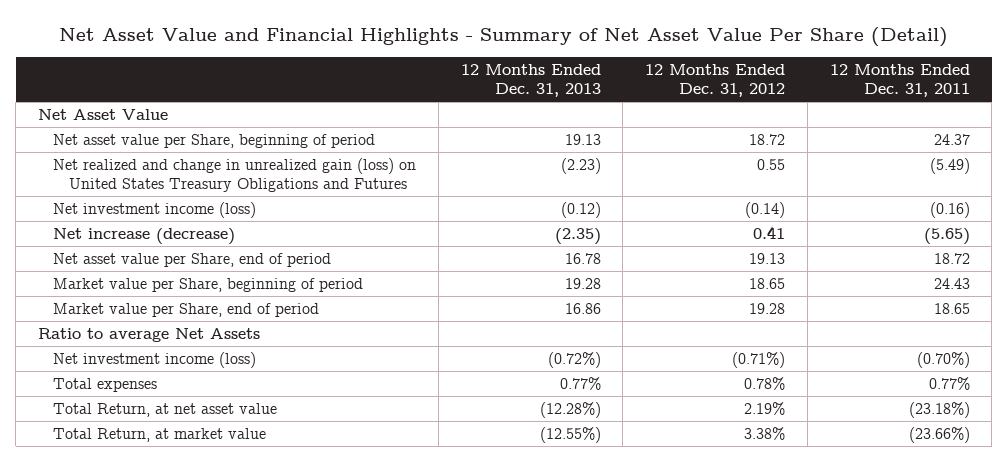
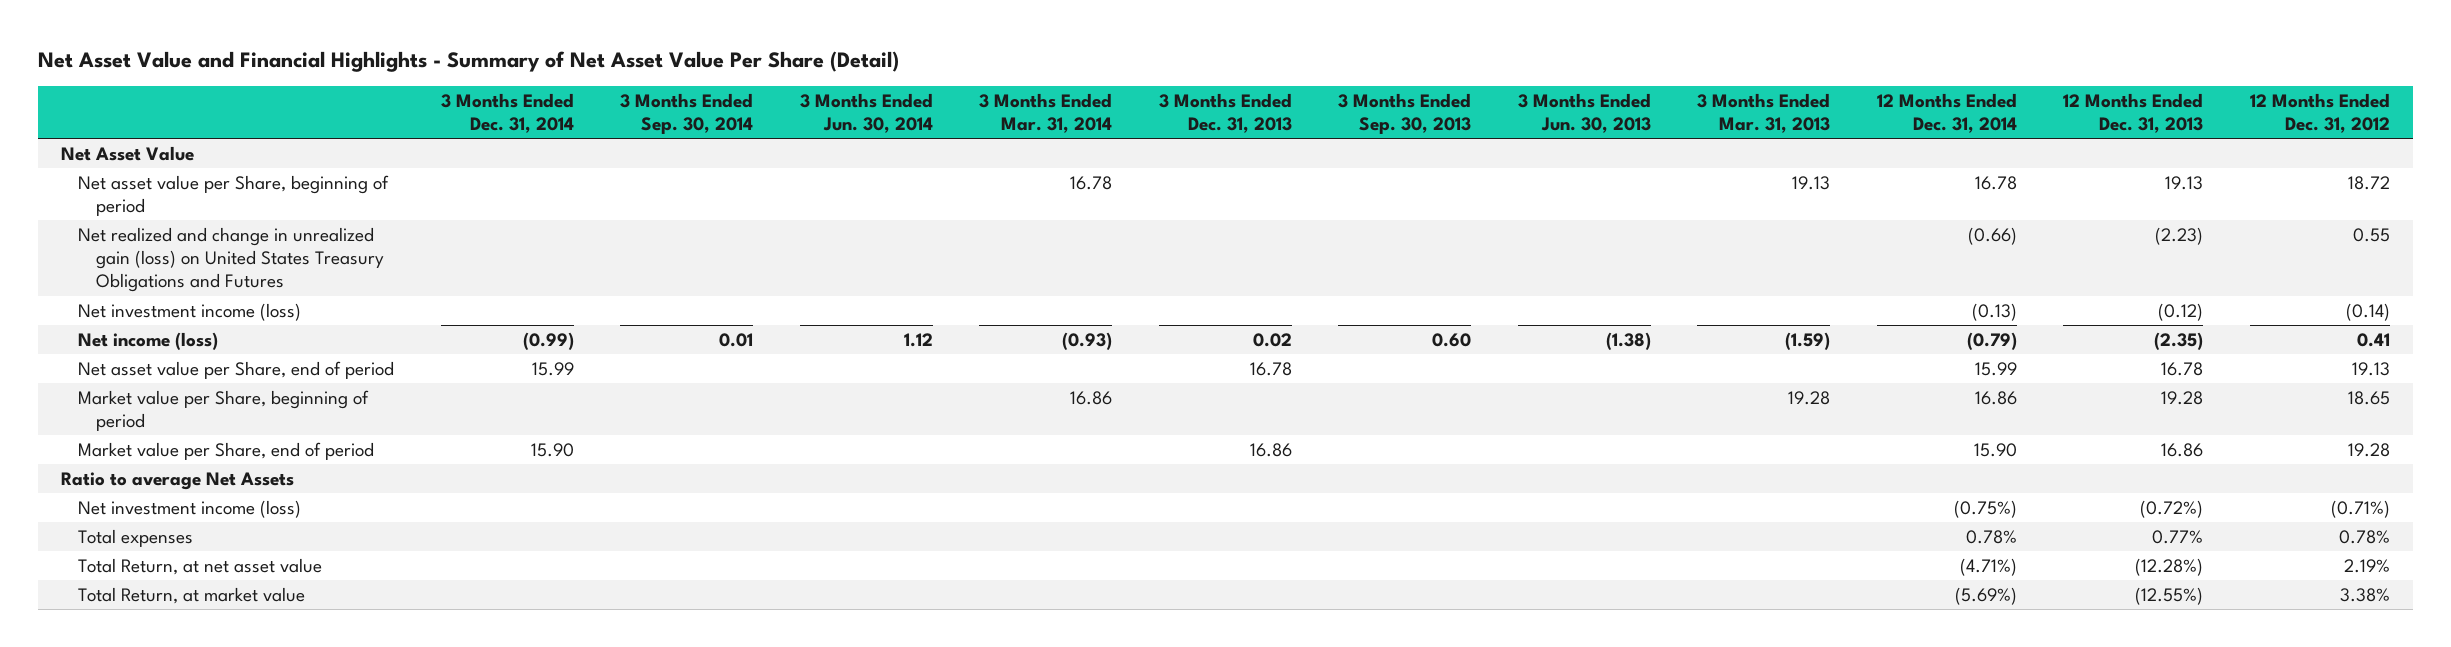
- | 12 Months Ended Dec. 31, 2013 | 12 Months Ended Dec. 31, 2012 | 12 Months Ended Dec. 31, 2011
+ | 3 Months Ended Dec. 31, 2014 | 3 Months Ended Sep. 30, 2014 | 3 Months Ended Jun. 30, 2014 | 3 Months Ended Mar. 31, 2014 | 3 Months Ended Dec. 31, 2013 | 3 Months Ended Sep. 30, 2013 | 3 Months Ended Jun. 30, 2013 | 3 Months Ended Mar. 31, 2013 | 12 Months Ended Dec. 31, 2014 | 12 Months Ended Dec. 31, 2013 | 12 Months Ended Dec. 31, 2012
- Net increase (decrease) | (2.35) | 0.41 | (5.65)
+ Net income (loss) | (0.99) | 0.01 | 1.12 | (0.93) | 0.02 | 0.60 | (1.38) | (1.59) | (0.79) | (2.35) | 0.41

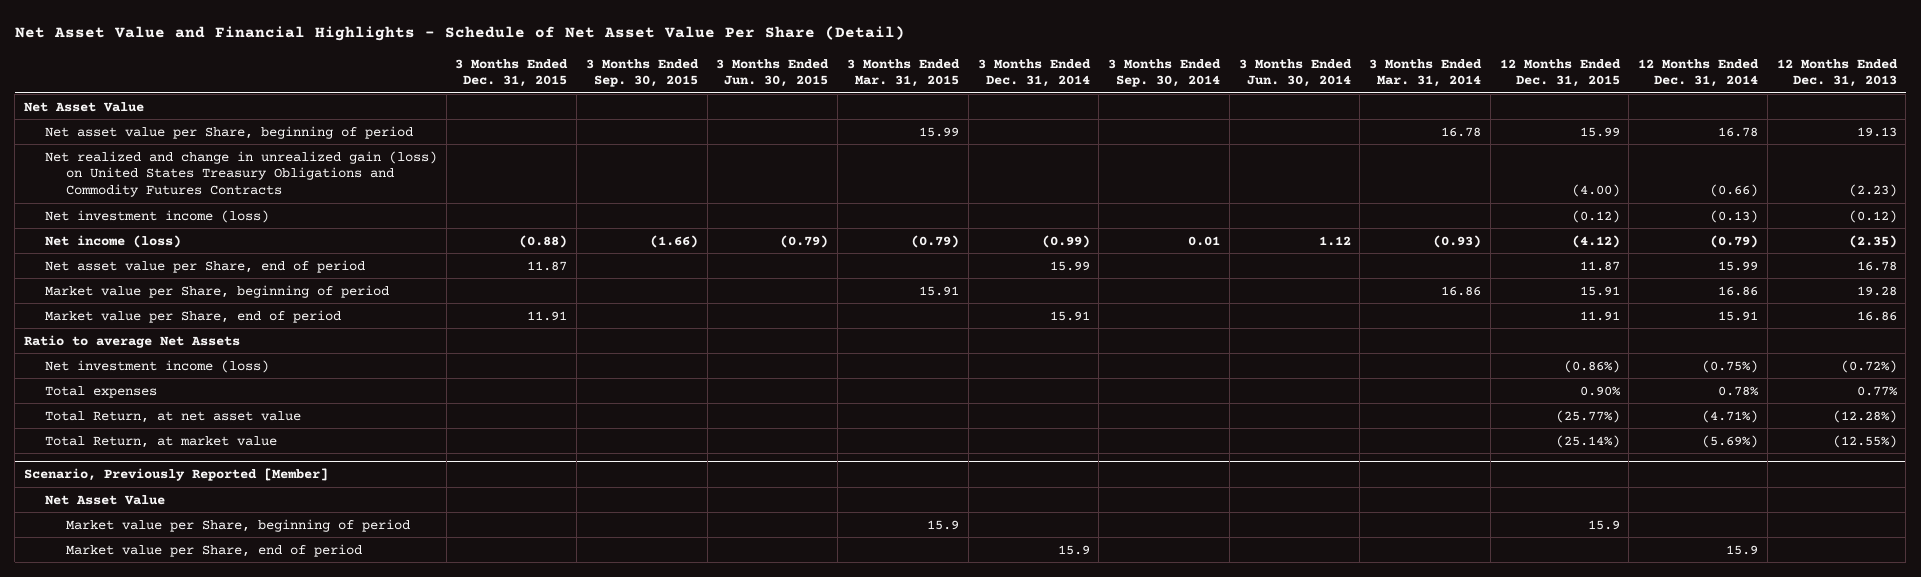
- Net Asset Value and Financial Highlights - Summary of Net Asset Value Per Share (Detail)
+ Net Asset Value and Financial Highlights - Schedule of Net Asset Value Per Share (Detail)
- | 3 Months Ended Dec. 31, 2014 | 3 Months Ended Sep. 30, 2014 | 3 Months Ended Jun. 30, 2014 | 3 Months Ended Mar. 31, 2014 | 3 Months Ended Dec. 31, 2013 | 3 Months Ended Sep. 30, 2013 | 3 Months Ended Jun. 30, 2013 | 3 Months Ended Mar. 31, 2013 | 12 Months Ended Dec. 31, 2014 | 12 Months Ended Dec. 31, 2013 | 12 Months Ended Dec. 31, 2012
+ | 3 Months Ended Dec. 31, 2015 | 3 Months Ended Sep. 30, 2015 | 3 Months Ended Jun. 30, 2015 | 3 Months Ended Mar. 31, 2015 | 3 Months Ended Dec. 31, 2014 | 3 Months Ended Sep. 30, 2014 | 3 Months Ended Jun. 30, 2014 | 3 Months Ended Mar. 31, 2014 | 12 Months Ended Dec. 31, 2015 | 12 Months Ended Dec. 31, 2014 | 12 Months Ended Dec. 31, 2013
- Net realized and change in unrealized gain (loss) on United States Treasury Obligations and Futures | | | | | | | | | (0.66) | (2.23) | 0.55
+ Net realized and change in unrealized gain (loss) on United States Treasury Obligations and Commodity Futures Contracts | | | | | | | | | (4.00) | (0.66) | (2.23)
- Market value per Share, end of period | 15.90 | | | | 16.86 | | | | 15.90 | 16.86 | 19.28
+ Market value per Share, end of period | 11.91 | | | | 15.91 | | | | 11.91 | 15.91 | 16.86
+ Scenario, Previously Reported [Member]
+ Net Asset Value
+ Market value per Share, beginning of period | | | | 15.9 | | | | | 15.9 | |
+ Market value per Share, end of period | | | | | 15.9 | | | | | 15.9 |

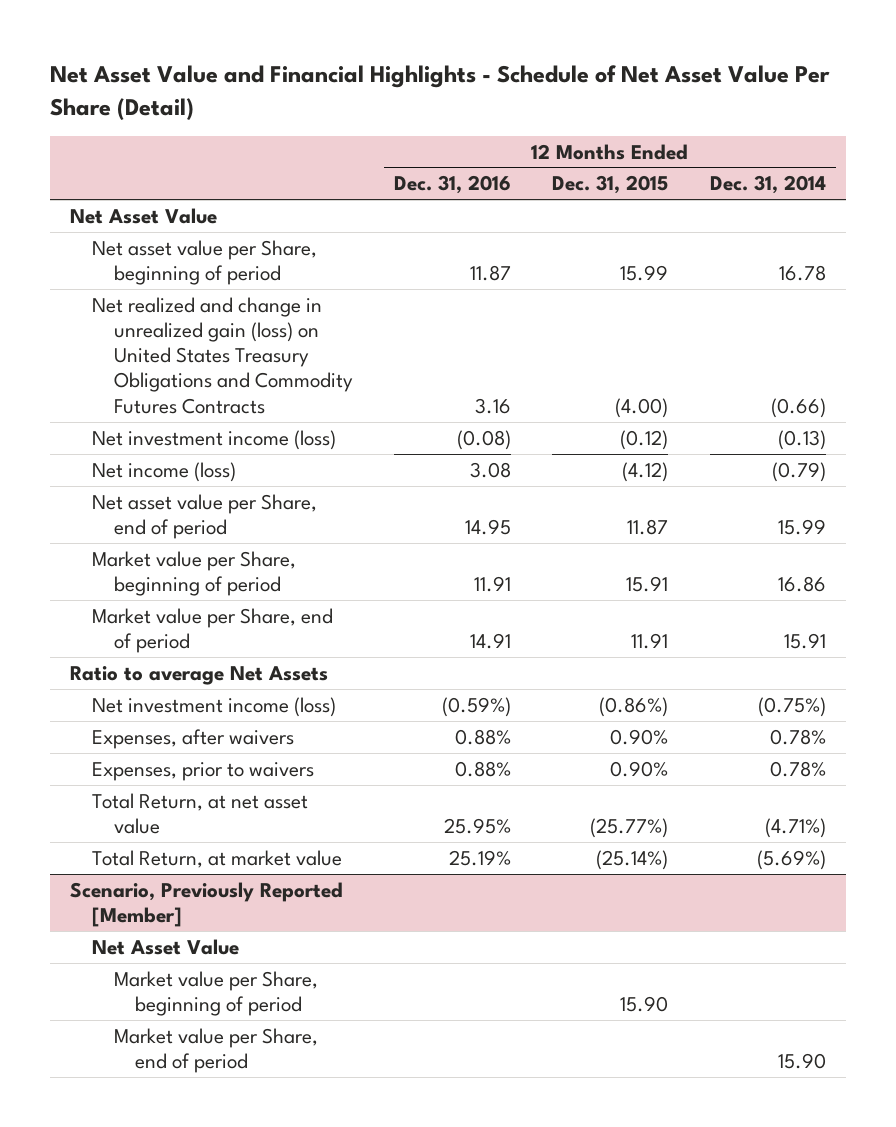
- | 3 Months Ended Dec. 31, 2015 | 3 Months Ended Sep. 30, 2015 | 3 Months Ended Jun. 30, 2015 | 3 Months Ended Mar. 31, 2015 | 3 Months Ended Dec. 31, 2014 | 3 Months Ended Sep. 30, 2014 | 3 Months Ended Jun. 30, 2014 | 3 Months Ended Mar. 31, 2014 | 12 Months Ended Dec. 31, 2015 | 12 Months Ended Dec. 31, 2014 | 12 Months Ended Dec. 31, 2013
+ | 12 Months Ended Dec. 31, 2016 | 12 Months Ended Dec. 31, 2015 | 12 Months Ended Dec. 31, 2014
- Total expenses | | | | | | | | | 0.90% | 0.78% | 0.77%
+ Expenses, after waivers | 0.88% | 0.90% | 0.78%
+ Expenses, prior to waivers | 0.88% | 0.90% | 0.78%
@ Scenario, Previously Reported [Member]
- Market value per Share, beginning of period | | | | 15.9 | | | | | 15.9 | |
- Market value per Share, end of period | | | | | 15.9 | | | | | 15.9 |
+ Market value per Share, beginning of period | | 15.90 |
+ Market value per Share, end of period | | | 15.90

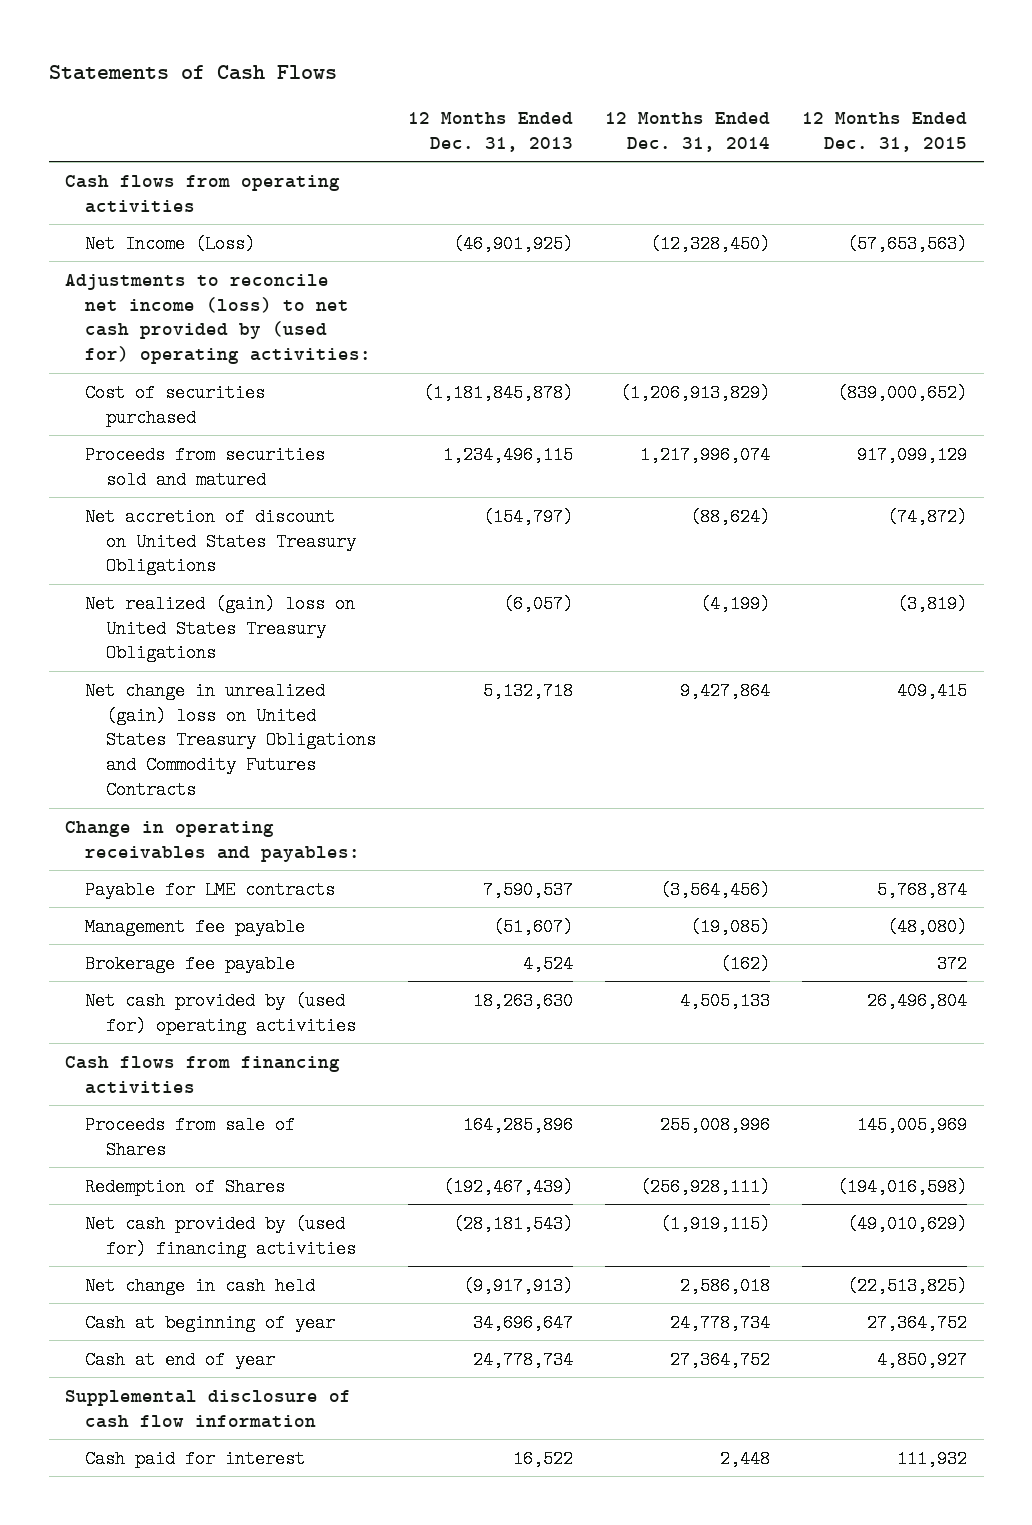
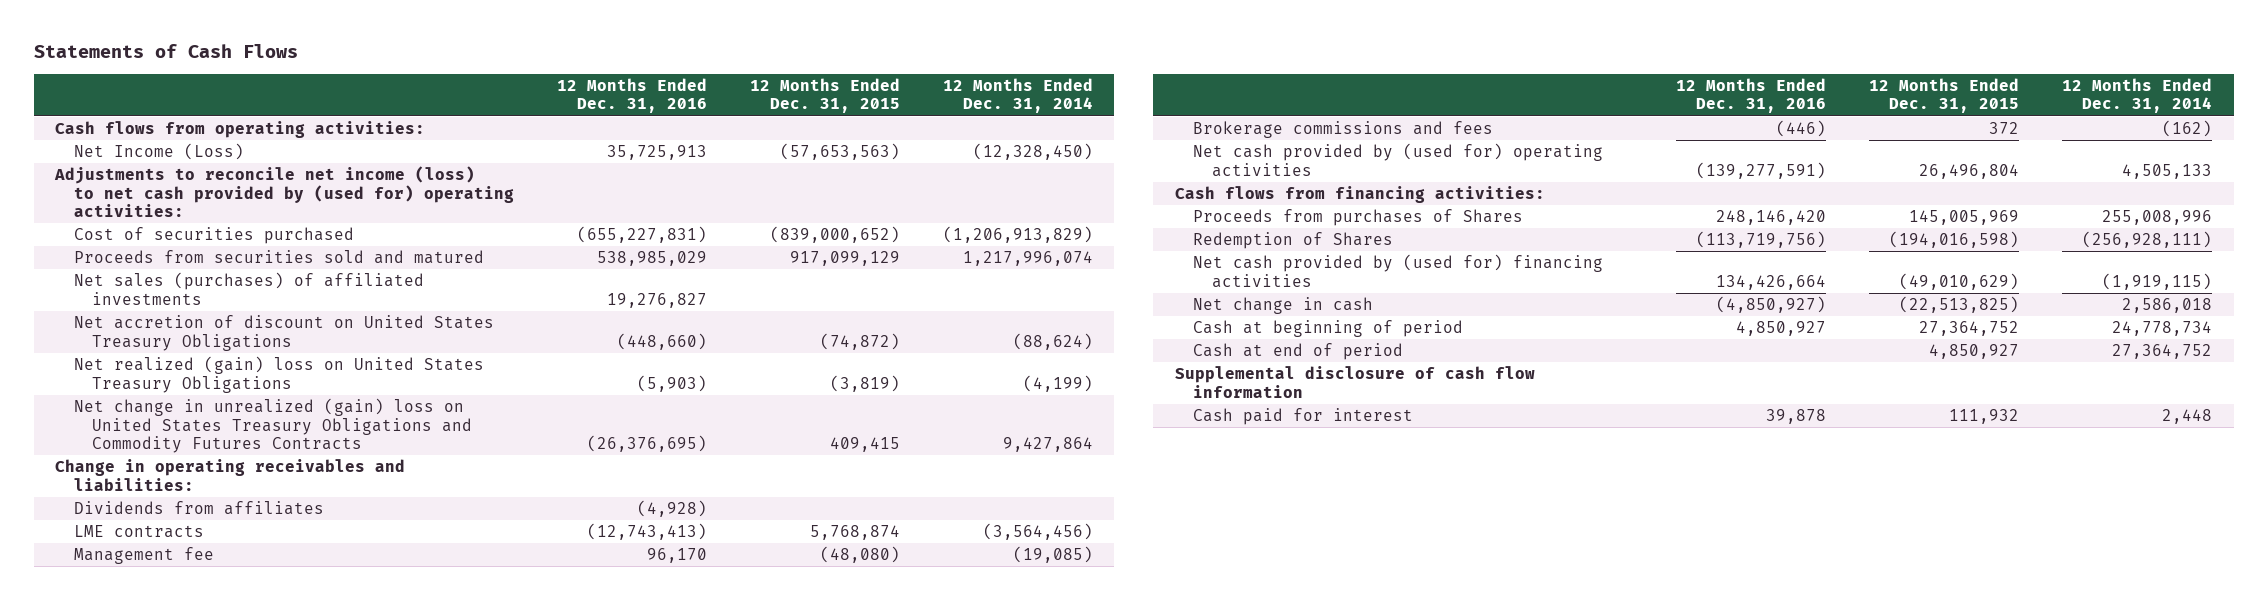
- | 12 Months Ended Dec. 31, 2013 | 12 Months Ended Dec. 31, 2014 | 12 Months Ended Dec. 31, 2015
+ | 12 Months Ended Dec. 31, 2016 | 12 Months Ended Dec. 31, 2015 | 12 Months Ended Dec. 31, 2014
- Cash flows from operating activities
+ Cash flows from operating activities:
+ Net sales (purchases) of affiliated investments | 19,276,827 | |
- Change in operating receivables and payables:
- Payable for LME contracts | 7,590,537 | (3,564,456) | 5,768,874
- Management fee payable | (51,607) | (19,085) | (48,080)
- Brokerage fee payable | 4,524 | (162) | 372
+ Change in operating receivables and liabilities:
+ Dividends from affiliates | (4,928) | |
+ LME contracts | (12,743,413) | 5,768,874 | (3,564,456)
+ Management fee | 96,170 | (48,080) | (19,085)
+ Brokerage commissions and fees | (446) | 372 | (162)
- Cash flows from financing activities
- Proceeds from sale of Shares | 164,285,896 | 255,008,996 | 145,005,969
+ Cash flows from financing activities:
+ Proceeds from purchases of Shares | 248,146,420 | 145,005,969 | 255,008,996
- Net change in cash held | (9,917,913) | 2,586,018 | (22,513,825)
- Cash at beginning of year | 34,696,647 | 24,778,734 | 27,364,752
- Cash at end of year | 24,778,734 | 27,364,752 | 4,850,927
+ Net change in cash | (4,850,927) | (22,513,825) | 2,586,018
+ Cash at beginning of period | 4,850,927 | 27,364,752 | 24,778,734
+ Cash at end of period | | 4,850,927 | 27,364,752

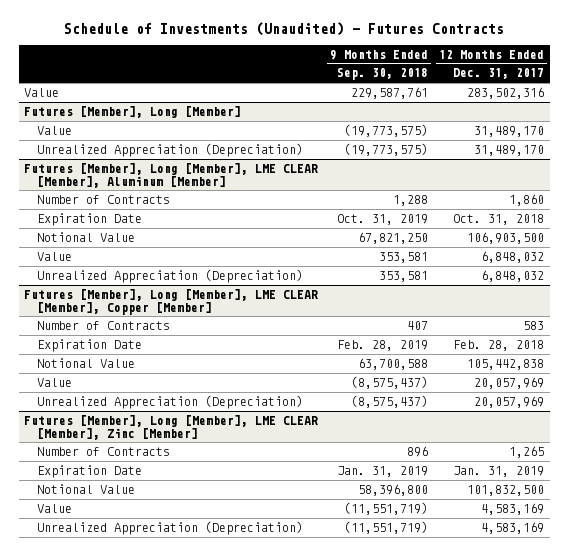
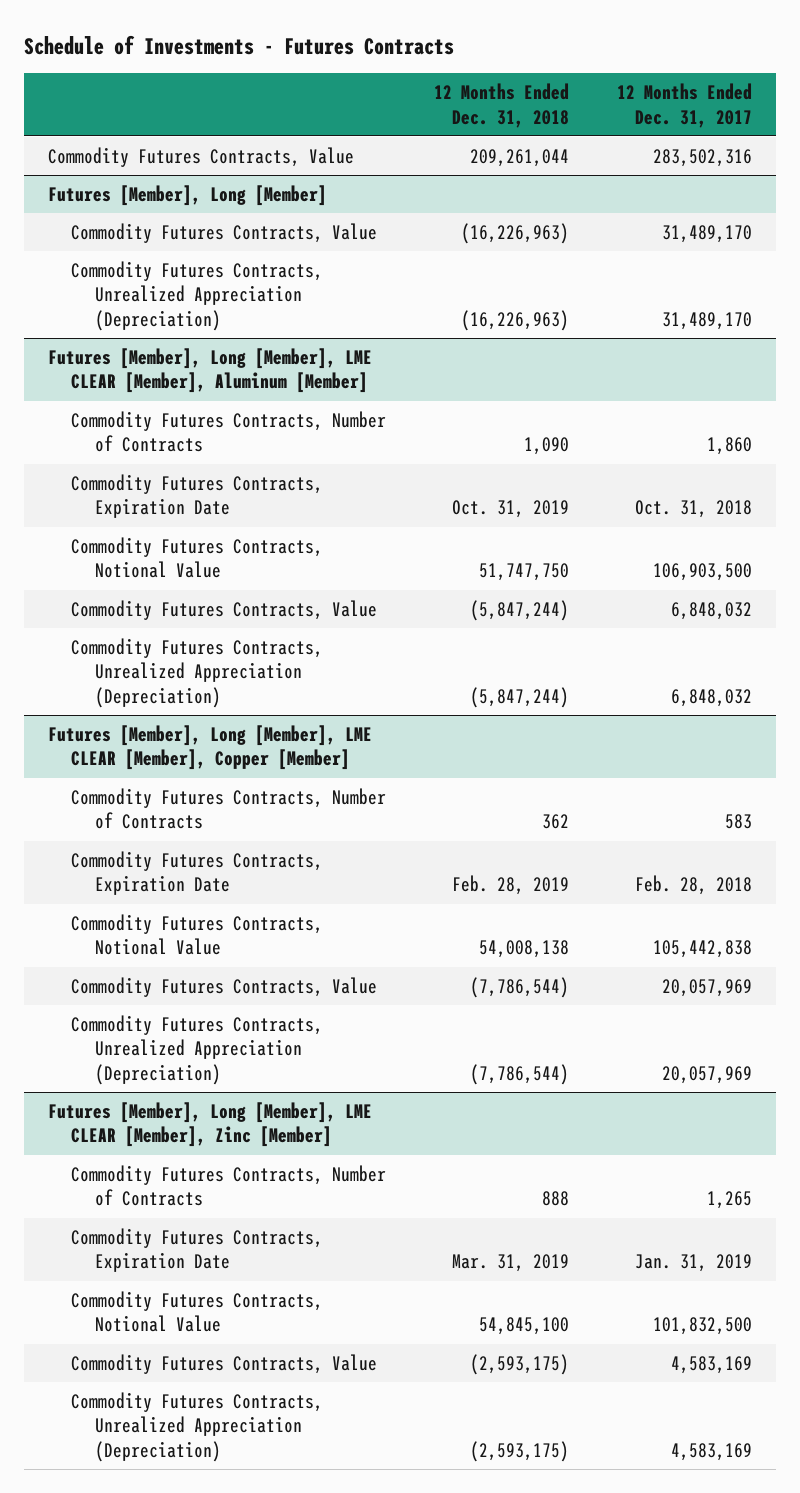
- Schedule of Investments (Unaudited) - Futures Contracts
+ Schedule of Investments - Futures Contracts
- | 9 Months Ended Sep. 30, 2018 | 12 Months Ended Dec. 31, 2017
+ | 12 Months Ended Dec. 31, 2018 | 12 Months Ended Dec. 31, 2017
- Value | 229,587,761 | 283,502,316
+ Commodity Futures Contracts, Value | 209,261,044 | 283,502,316
@ Futures [Member], Long [Member]
- Value | (19,773,575) | 31,489,170
- Unrealized Appreciation (Depreciation) | (19,773,575) | 31,489,170
+ Commodity Futures Contracts, Value | (16,226,963) | 31,489,170
+ Commodity Futures Contracts, Unrealized Appreciation (Depreciation) | (16,226,963) | 31,489,170
@ Futures [Member], Long [Member], LME CLEAR [Member], Aluminum [Member]
- Number of Contracts | 1,288 | 1,860
- Expiration Date | Oct. 31, 2019 | Oct. 31, 2018
- Notional Value | 67,821,250 | 106,903,500
- Value | 353,581 | 6,848,032
- Unrealized Appreciation (Depreciation) | 353,581 | 6,848,032
+ Commodity Futures Contracts, Number of Contracts | 1,090 | 1,860
+ Commodity Futures Contracts, Expiration Date | Oct. 31, 2019 | Oct. 31, 2018
+ Commodity Futures Contracts, Notional Value | 51,747,750 | 106,903,500
+ Commodity Futures Contracts, Value | (5,847,244) | 6,848,032
+ Commodity Futures Contracts, Unrealized Appreciation (Depreciation) | (5,847,244) | 6,848,032
@ Futures [Member], Long [Member], LME CLEAR [Member], Copper [Member]
- Number of Contracts | 407 | 583
- Expiration Date | Feb. 28, 2019 | Feb. 28, 2018
- Notional Value | 63,700,588 | 105,442,838
- Value | (8,575,437) | 20,057,969
- Unrealized Appreciation (Depreciation) | (8,575,437) | 20,057,969
+ Commodity Futures Contracts, Number of Contracts | 362 | 583
+ Commodity Futures Contracts, Expiration Date | Feb. 28, 2019 | Feb. 28, 2018
+ Commodity Futures Contracts, Notional Value | 54,008,138 | 105,442,838
+ Commodity Futures Contracts, Value | (7,786,544) | 20,057,969
+ Commodity Futures Contracts, Unrealized Appreciation (Depreciation) | (7,786,544) | 20,057,969
@ Futures [Member], Long [Member], LME CLEAR [Member], Zinc [Member]
- Number of Contracts | 896 | 1,265
- Expiration Date | Jan. 31, 2019 | Jan. 31, 2019
- Notional Value | 58,396,800 | 101,832,500
- Value | (11,551,719) | 4,583,169
- Unrealized Appreciation (Depreciation) | (11,551,719) | 4,583,169
+ Commodity Futures Contracts, Number of Contracts | 888 | 1,265
+ Commodity Futures Contracts, Expiration Date | Mar. 31, 2019 | Jan. 31, 2019
+ Commodity Futures Contracts, Notional Value | 54,845,100 | 101,832,500
+ Commodity Futures Contracts, Value | (2,593,175) | 4,583,169
+ Commodity Futures Contracts, Unrealized Appreciation (Depreciation) | (2,593,175) | 4,583,169

